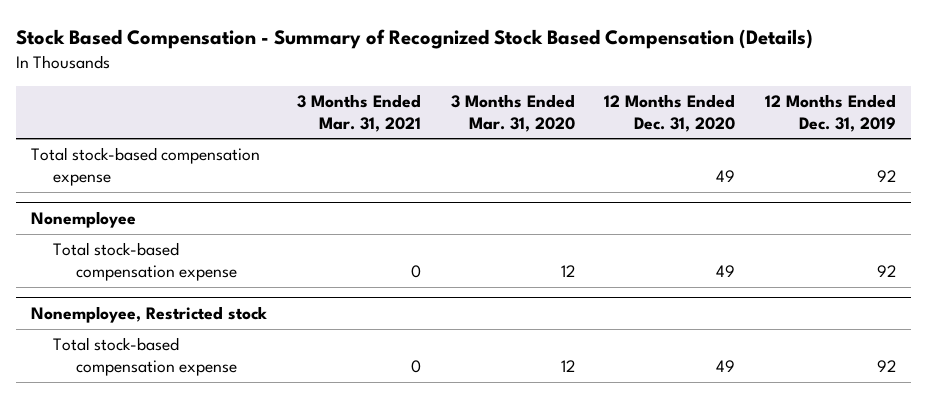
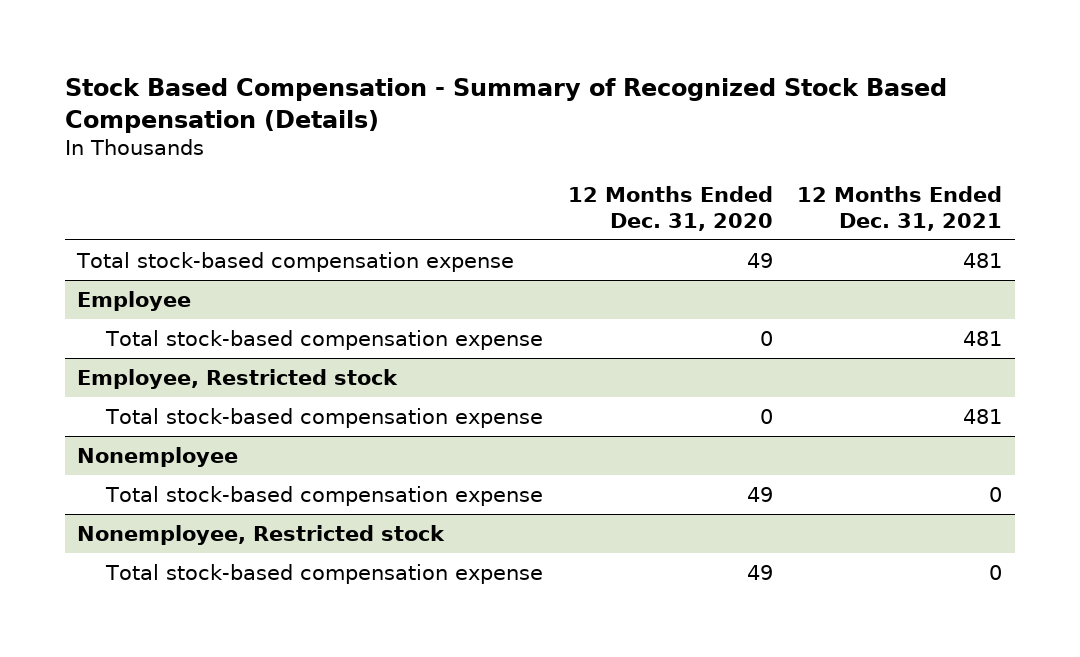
- | 3 Months Ended Mar. 31, 2021 | 3 Months Ended Mar. 31, 2020 | 12 Months Ended Dec. 31, 2020 | 12 Months Ended Dec. 31, 2019
+ | 12 Months Ended Dec. 31, 2020 | 12 Months Ended Dec. 31, 2021
+ Employee
+ Total stock-based compensation expense | 0 | 481
+ Employee, Restricted stock
+ Total stock-based compensation expense | 0 | 481

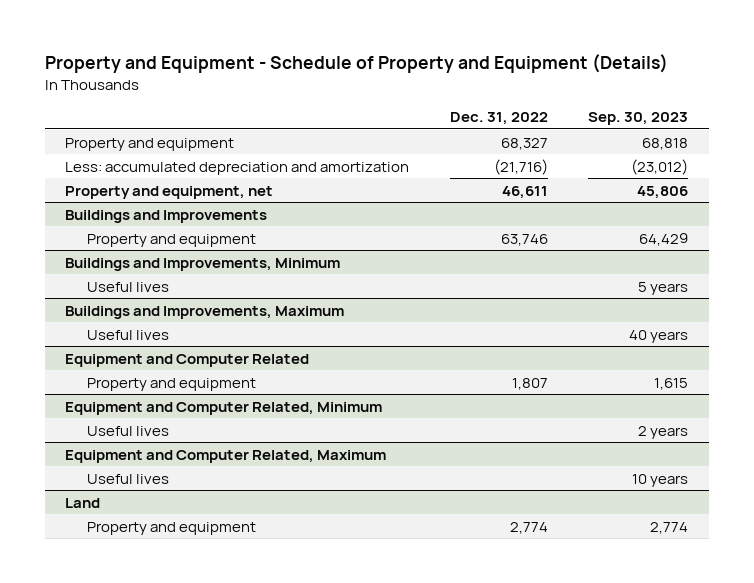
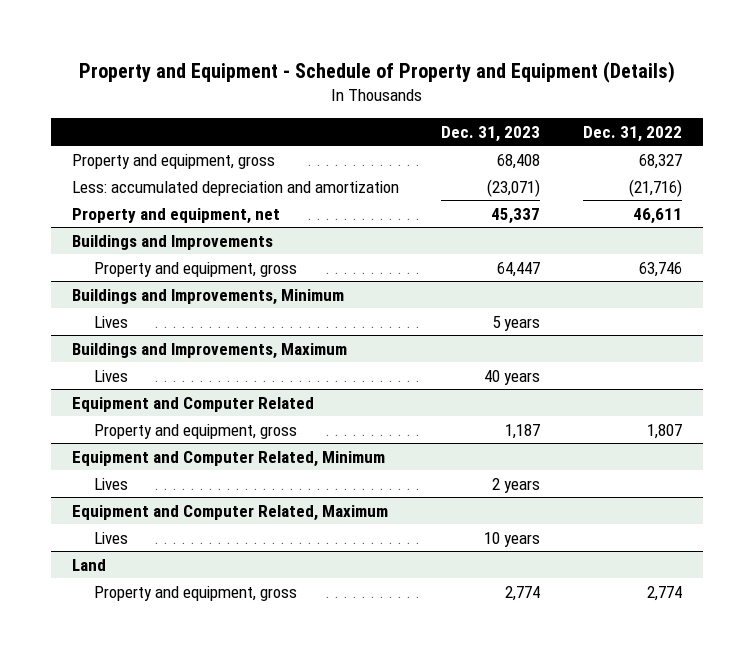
- | Dec. 31, 2022 | Sep. 30, 2023
+ | Dec. 31, 2023 | Dec. 31, 2022
- Property and equipment | 68,327 | 68,818
+ Property and equipment, gross | 68,408 | 68,327
@ Buildings and Improvements
- Property and equipment | 63,746 | 64,429
+ Property and equipment, gross | 64,447 | 63,746
@ Buildings and Improvements, Minimum
- Useful lives | | 5 years
+ Lives | 5 years |
@ Buildings and Improvements, Maximum
- Useful lives | | 40 years
+ Lives | 40 years |
@ Equipment and Computer Related
- Property and equipment | 1,807 | 1,615
+ Property and equipment, gross | 1,187 | 1,807
@ Equipment and Computer Related, Minimum
- Useful lives | | 2 years
+ Lives | 2 years |
@ Equipment and Computer Related, Maximum
- Useful lives | | 10 years
+ Lives | 10 years |
@ Land
- Property and equipment | 2,774 | 2,774
+ Property and equipment, gross | 2,774 | 2,774

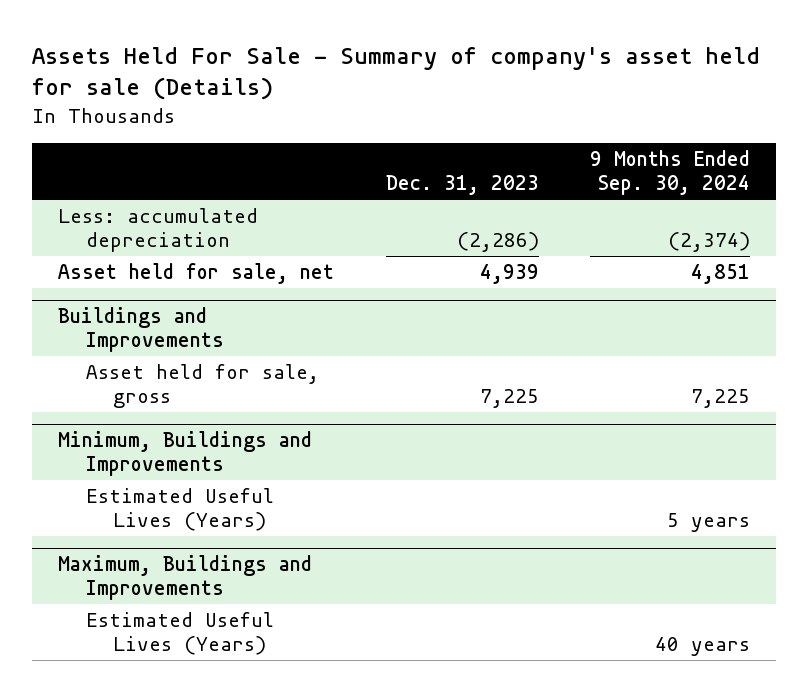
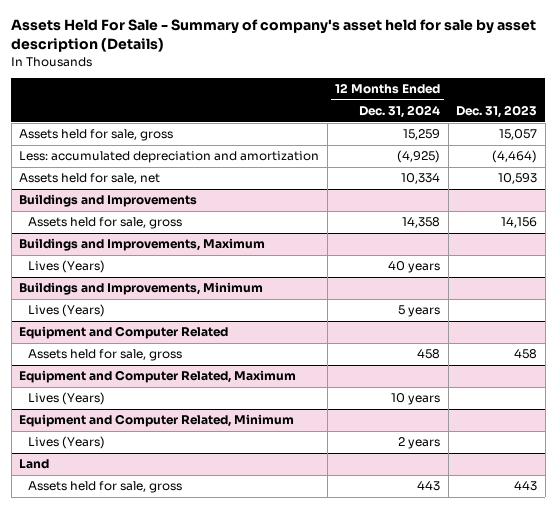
- Assets Held For Sale - Summary of company's asset held for sale (Details)
+ Assets Held For Sale - Summary of company's asset held for sale by asset description (Details)
- | Dec. 31, 2023 | 9 Months Ended Sep. 30, 2024
+ | 12 Months Ended Dec. 31, 2024 | Dec. 31, 2023
- Less: accumulated depreciation | (2,286) | (2,374)
- Asset held for sale, net | 4,939 | 4,851
+ Assets held for sale, gross | 15,259 | 15,057
+ Less: accumulated depreciation and amortization | (4,925) | (4,464)
+ Assets held for sale, net | 10,334 | 10,593
@ Buildings and Improvements
- Asset held for sale, gross | 7,225 | 7,225
- Minimum, Buildings and Improvements
- Estimated Useful Lives (Years) | | 5 years
- Maximum, Buildings and Improvements
- Estimated Useful Lives (Years) | | 40 years
@ Buildings and Improvements
+ Assets held for sale, gross | 14,358 | 14,156
+ Buildings and Improvements, Maximum
+ Lives (Years) | 40 years |
+ Buildings and Improvements, Minimum
+ Lives (Years) | 5 years |
+ Equipment and Computer Related
+ Assets held for sale, gross | 458 | 458
+ Equipment and Computer Related, Maximum
+ Lives (Years) | 10 years |
+ Equipment and Computer Related, Minimum
+ Lives (Years) | 2 years |
+ Land
+ Assets held for sale, gross | 443 | 443

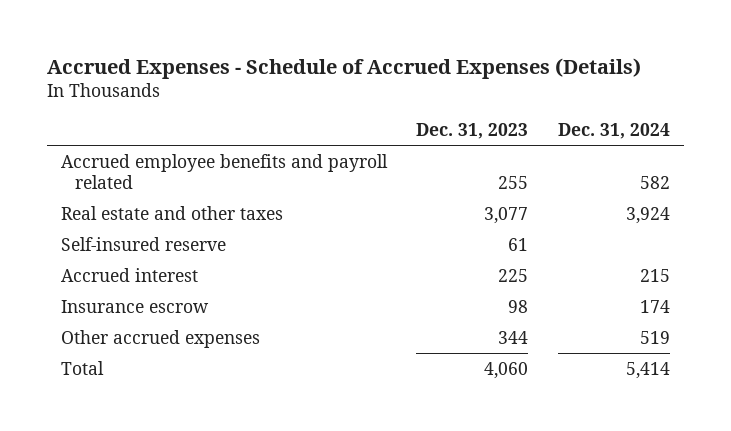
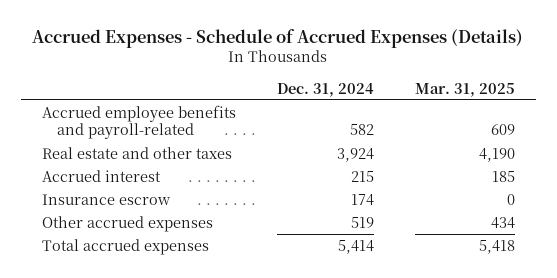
- | Dec. 31, 2023 | Dec. 31, 2024
+ | Dec. 31, 2024 | Mar. 31, 2025
- Accrued employee benefits and payroll related | 255 | 582
+ Accrued employee benefits and payroll-related | 582 | 609
- Self-insured reserve | 61 |
- Total | 4,060 | 5,414
+ Total accrued expenses | 5,414 | 5,418

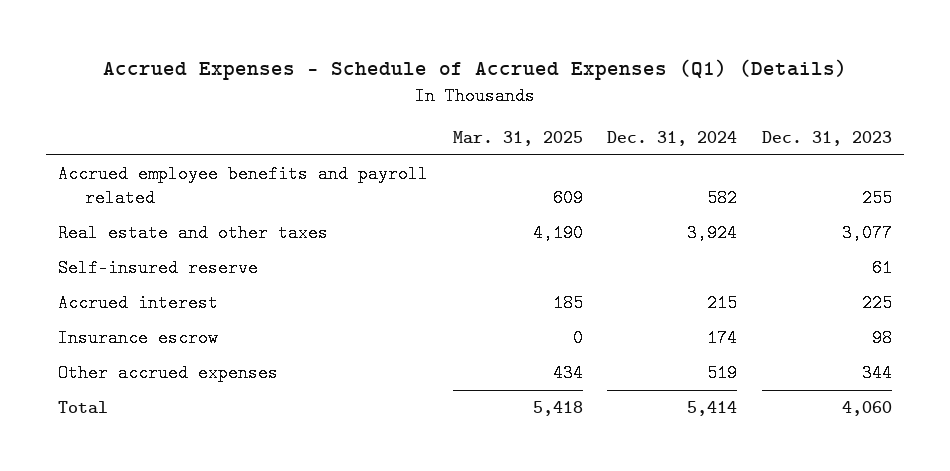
- Accrued Expenses - Schedule of Accrued Expenses (Details)
+ Accrued Expenses - Schedule of Accrued Expenses (Q1) (Details)
- | Dec. 31, 2024 | Mar. 31, 2025
+ | Mar. 31, 2025 | Dec. 31, 2024 | Dec. 31, 2023
- Accrued employee benefits and payroll-related | 582 | 609
+ Accrued employee benefits and payroll related | 609 | 582 | 255
+ Self-insured reserve | | | 61
- Total accrued expenses | 5,414 | 5,418
+ Total | 5,418 | 5,414 | 4,060

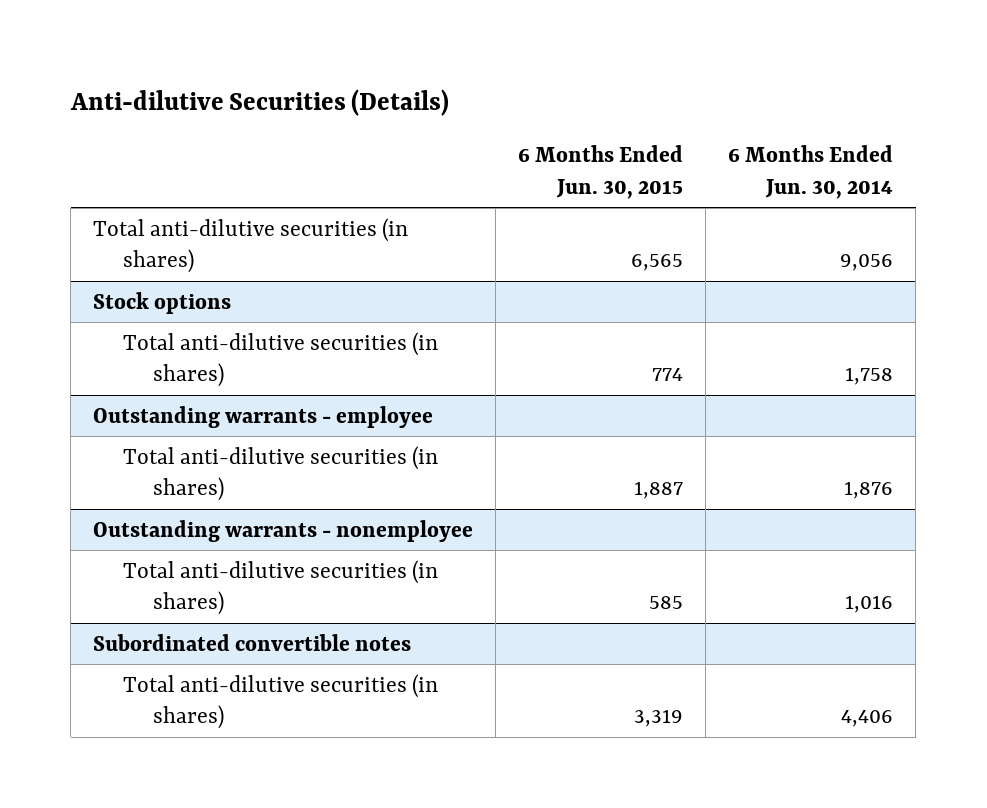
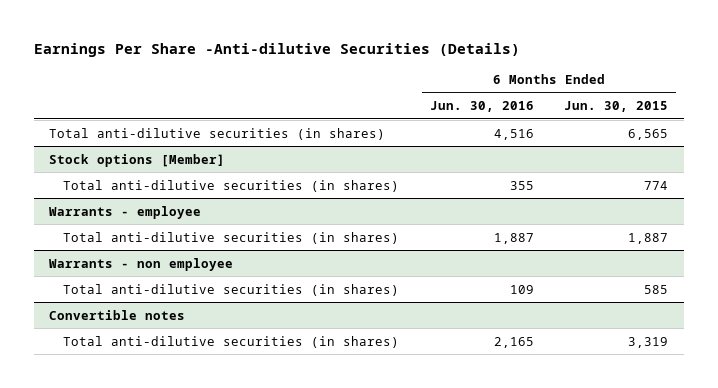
- Anti-dilutive Securities (Details)
+ Earnings Per Share -Anti-dilutive Securities (Details)
- | 6 Months Ended Jun. 30, 2015 | 6 Months Ended Jun. 30, 2014
+ | 6 Months Ended Jun. 30, 2016 | 6 Months Ended Jun. 30, 2015
- Stock options
+ Stock options [Member]
- Outstanding warrants - employee
+ Warrants - employee
- Outstanding warrants - nonemployee
+ Warrants - non employee
- Subordinated convertible notes
+ Convertible notes

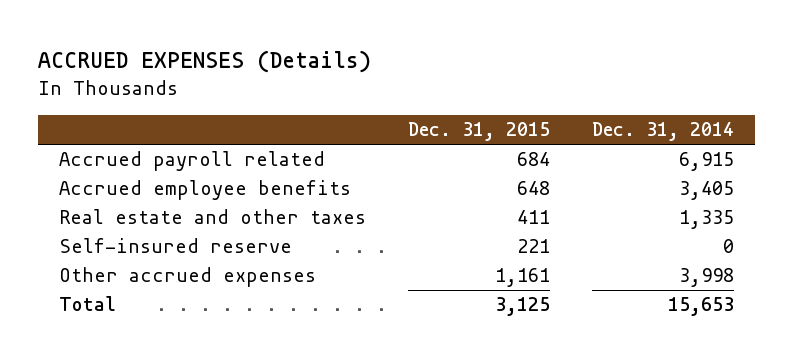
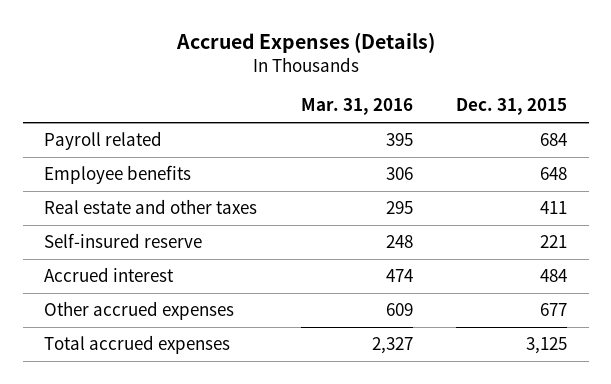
- ACCRUED EXPENSES (Details)
+ Accrued Expenses (Details)
- | Dec. 31, 2015 | Dec. 31, 2014
+ | Mar. 31, 2016 | Dec. 31, 2015
- Accrued payroll related | 684 | 6,915
- Accrued employee benefits | 648 | 3,405
+ Payroll related | 395 | 684
+ Employee benefits | 306 | 648
- Other accrued expenses | 1,161 | 3,998
- Total | 3,125 | 15,653
+ Accrued interest | 474 | 484
+ Other accrued expenses | 609 | 677
+ Total accrued expenses | 2,327 | 3,125

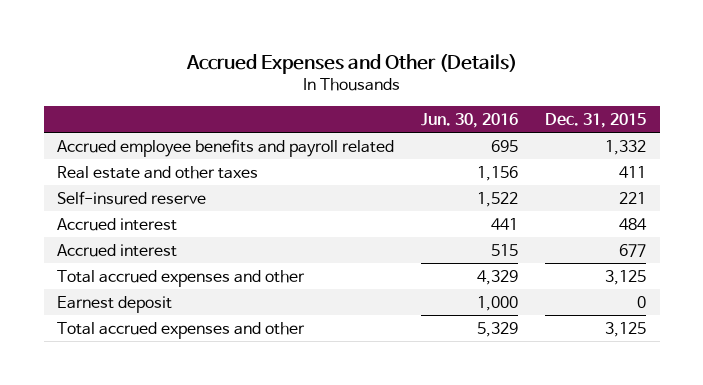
- Accrued Expenses (Details)
+ Accrued Expenses and Other (Details)
- | Mar. 31, 2016 | Dec. 31, 2015
+ | Jun. 30, 2016 | Dec. 31, 2015
- Payroll related | 395 | 684
- Employee benefits | 306 | 648
+ Accrued employee benefits and payroll related | 695 | 1,332
- Other accrued expenses | 609 | 677
- Total accrued expenses | 2,327 | 3,125
+ Accrued interest | 515 | 677
+ Total accrued expenses and other | 4,329 | 3,125
+ Earnest deposit | 1,000 | 0
+ Total accrued expenses and other | 5,329 | 3,125

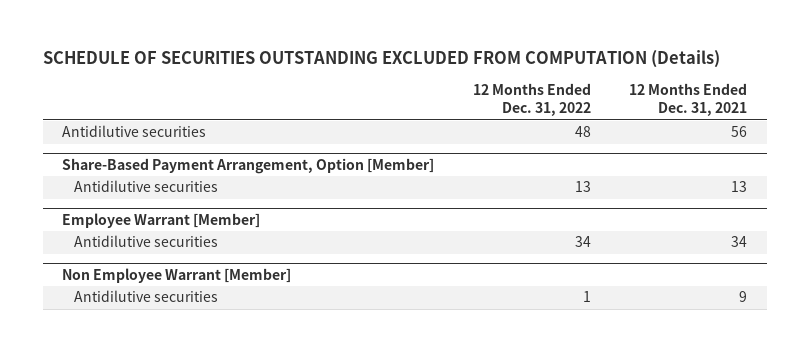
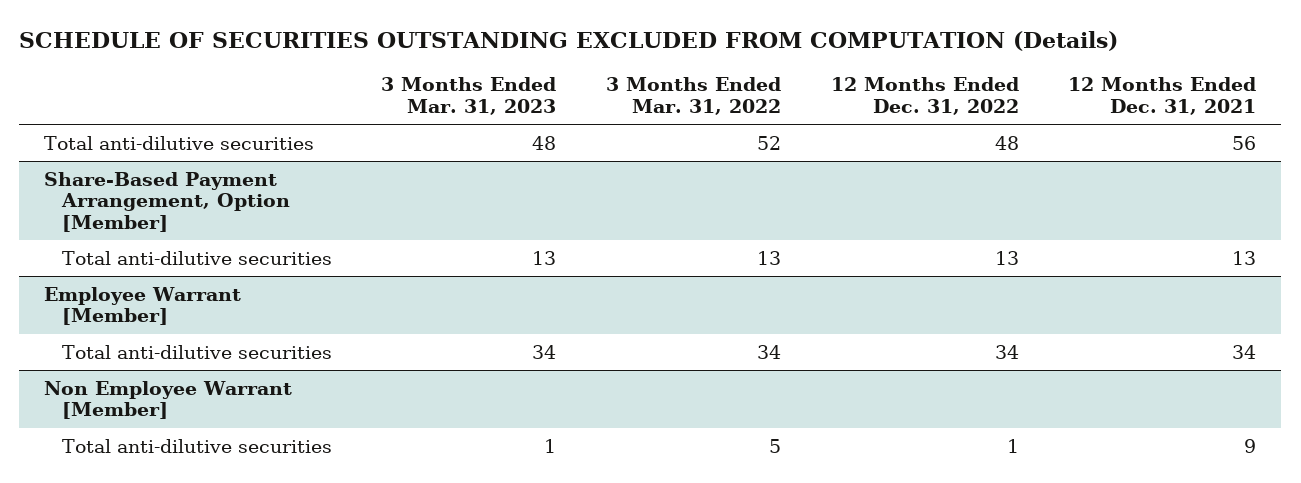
- | 12 Months Ended Dec. 31, 2022 | 12 Months Ended Dec. 31, 2021
+ | 3 Months Ended Mar. 31, 2023 | 3 Months Ended Mar. 31, 2022 | 12 Months Ended Dec. 31, 2022 | 12 Months Ended Dec. 31, 2021
- Antidilutive securities | 48 | 56
+ Total anti-dilutive securities | 48 | 52 | 48 | 56
@ Share-Based Payment Arrangement, Option [Member]
- Antidilutive securities | 13 | 13
+ Total anti-dilutive securities | 13 | 13 | 13 | 13
@ Employee Warrant [Member]
- Antidilutive securities | 34 | 34
+ Total anti-dilutive securities | 34 | 34 | 34 | 34
@ Non Employee Warrant [Member]
- Antidilutive securities | 1 | 9
+ Total anti-dilutive securities | 1 | 5 | 1 | 9

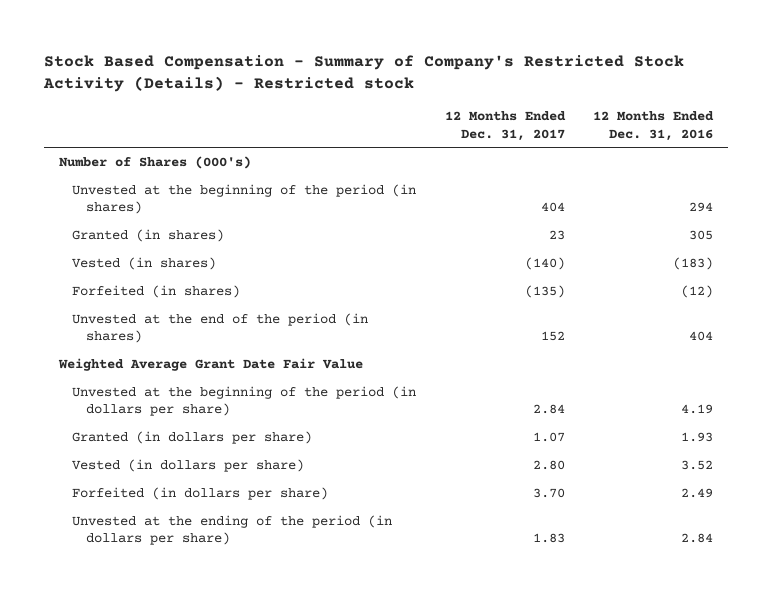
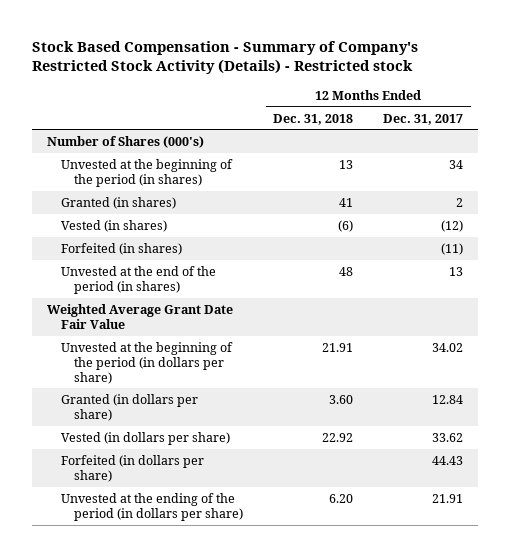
- | 12 Months Ended Dec. 31, 2017 | 12 Months Ended Dec. 31, 2016
+ | 12 Months Ended Dec. 31, 2018 | 12 Months Ended Dec. 31, 2017
- Unvested at the beginning of the period (in shares) | 404 | 294
- Granted (in shares) | 23 | 305
- Vested (in shares) | (140) | (183)
- Forfeited (in shares) | (135) | (12)
- Unvested at the end of the period (in shares) | 152 | 404
+ Unvested at the beginning of the period (in shares) | 13 | 34
+ Granted (in shares) | 41 | 2
+ Vested (in shares) | (6) | (12)
+ Forfeited (in shares) | | (11)
+ Unvested at the end of the period (in shares) | 48 | 13
- Unvested at the beginning of the period (in dollars per share) | 2.84 | 4.19
- Granted (in dollars per share) | 1.07 | 1.93
- Vested (in dollars per share) | 2.80 | 3.52
- Forfeited (in dollars per share) | 3.70 | 2.49
- Unvested at the ending of the period (in dollars per share) | 1.83 | 2.84
+ Unvested at the beginning of the period (in dollars per share) | 21.91 | 34.02
+ Granted (in dollars per share) | 3.60 | 12.84
+ Vested (in dollars per share) | 22.92 | 33.62
+ Forfeited (in dollars per share) | | 44.43
+ Unvested at the ending of the period (in dollars per share) | 6.20 | 21.91

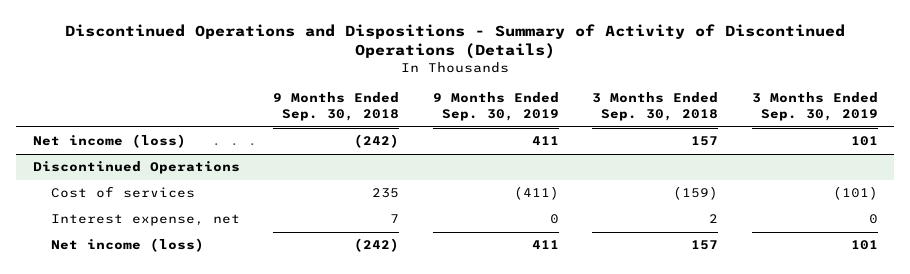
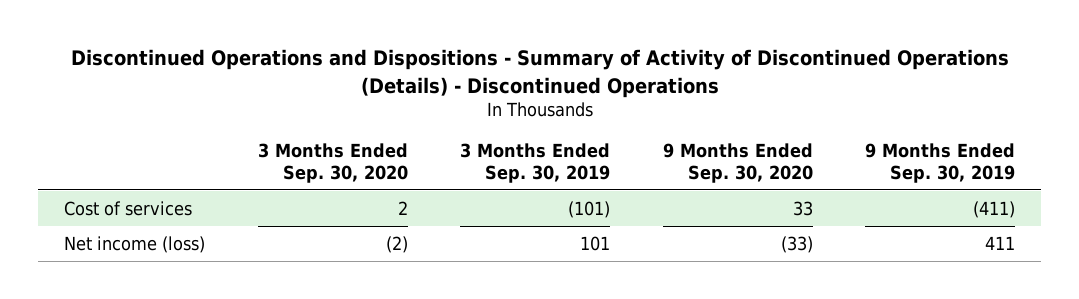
- Discontinued Operations and Dispositions - Summary of Activity of Discontinued Operations (Details)
+ Discontinued Operations and Dispositions - Summary of Activity of Discontinued Operations (Details) - Discontinued Operations
- | 9 Months Ended Sep. 30, 2018 | 9 Months Ended Sep. 30, 2019 | 3 Months Ended Sep. 30, 2018 | 3 Months Ended Sep. 30, 2019
+ | 3 Months Ended Sep. 30, 2020 | 3 Months Ended Sep. 30, 2019 | 9 Months Ended Sep. 30, 2020 | 9 Months Ended Sep. 30, 2019
- Net income (loss) | (242) | 411 | 157 | 101
- Discontinued Operations
- Interest expense, net | 7 | 0 | 2 | 0

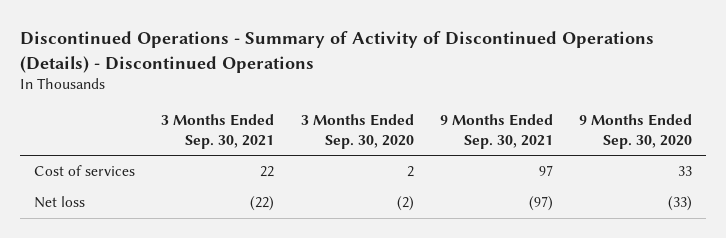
- Discontinued Operations and Dispositions - Summary of Activity of Discontinued Operations (Details) - Discontinued Operations
+ Discontinued Operations - Summary of Activity of Discontinued Operations (Details) - Discontinued Operations
- | 3 Months Ended Sep. 30, 2020 | 3 Months Ended Sep. 30, 2019 | 9 Months Ended Sep. 30, 2020 | 9 Months Ended Sep. 30, 2019
+ | 3 Months Ended Sep. 30, 2021 | 3 Months Ended Sep. 30, 2020 | 9 Months Ended Sep. 30, 2021 | 9 Months Ended Sep. 30, 2020
- Net income (loss) | (2) | 101 | (33) | 411
+ Net loss | (22) | (2) | (97) | (33)

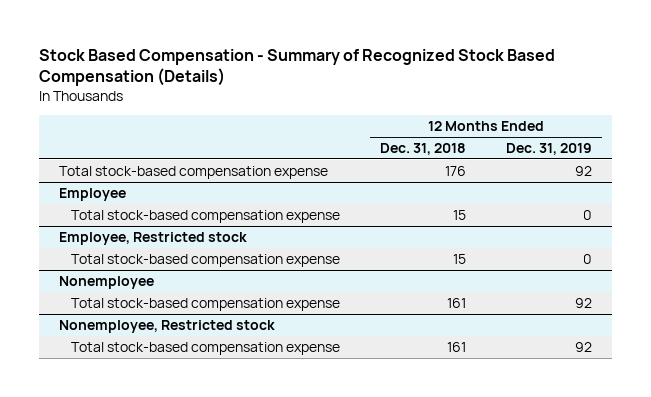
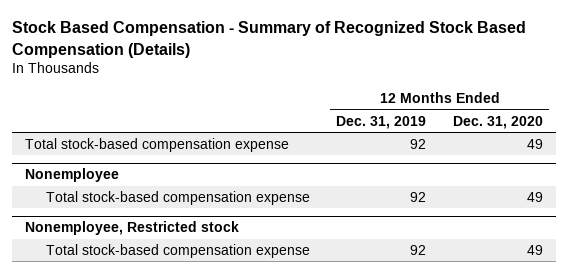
- | 12 Months Ended Dec. 31, 2018 | 12 Months Ended Dec. 31, 2019
+ | 12 Months Ended Dec. 31, 2019 | 12 Months Ended Dec. 31, 2020
- Employee
- Total stock-based compensation expense | 15 | 0
- Employee, Restricted stock
- Total stock-based compensation expense | 15 | 0

